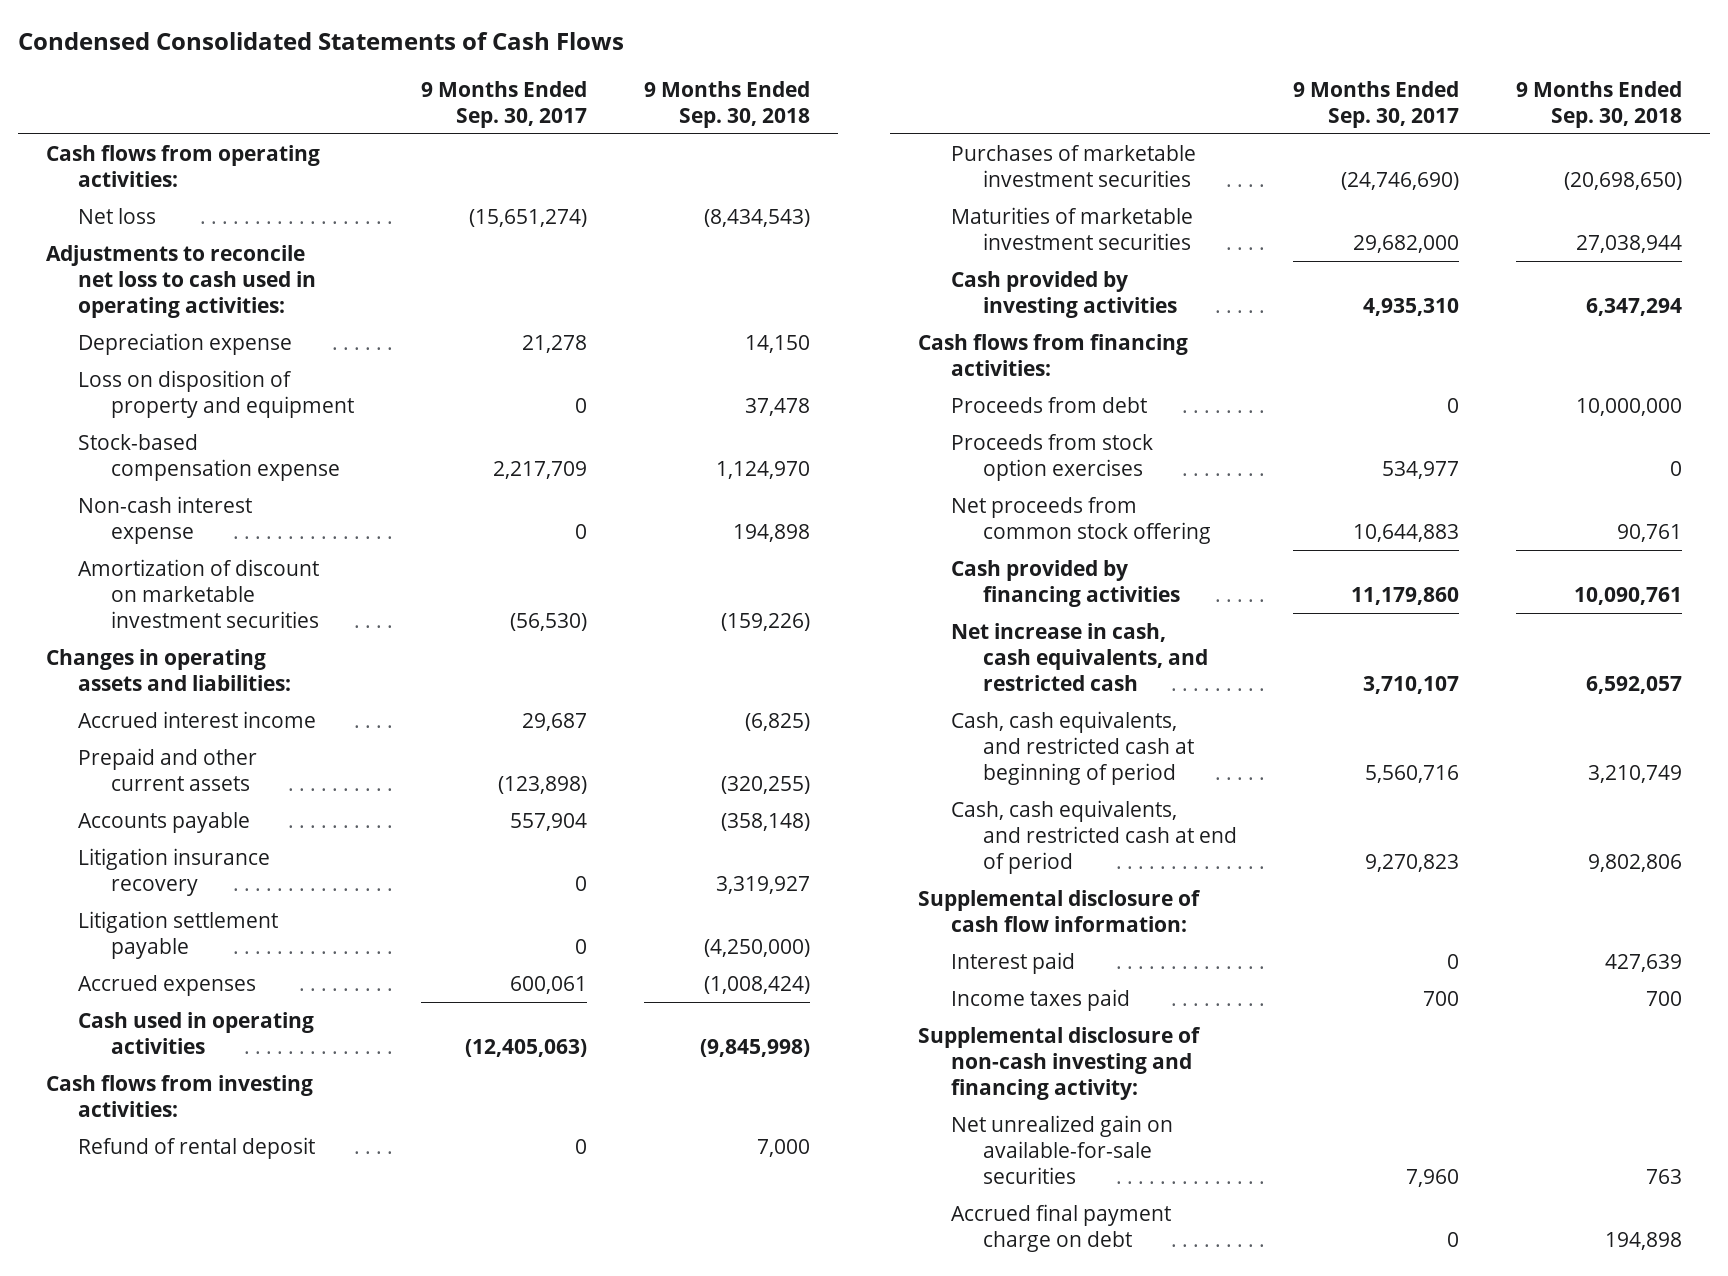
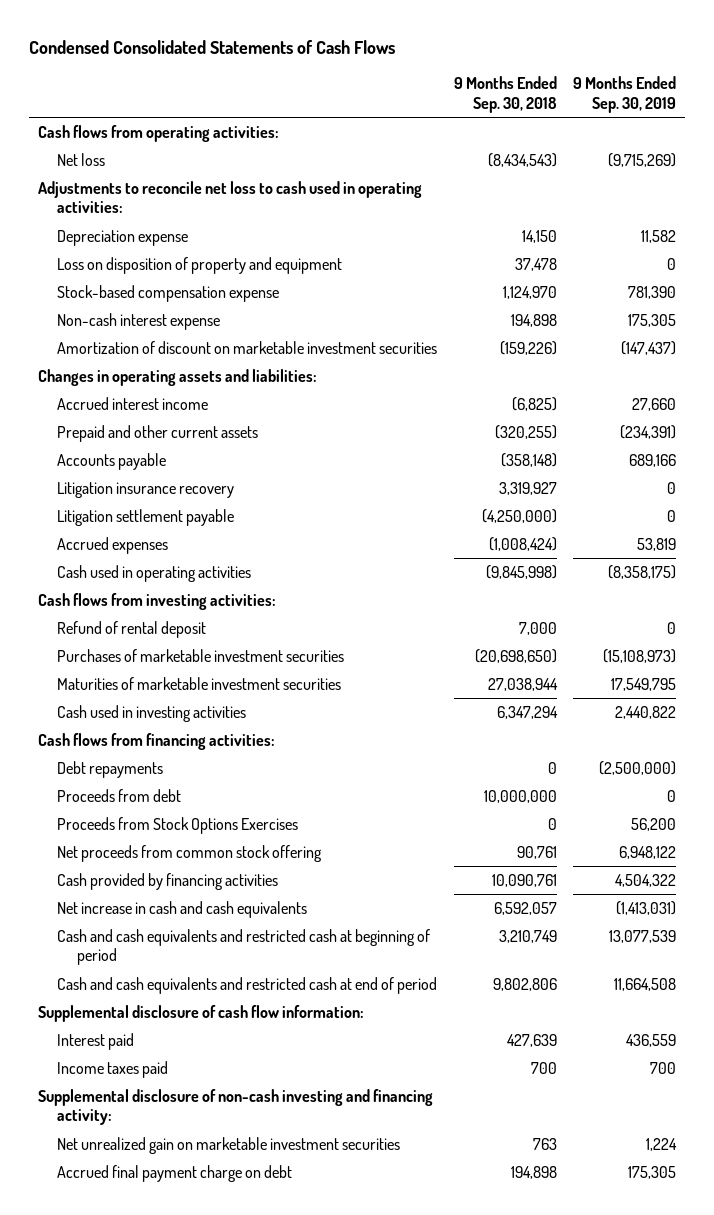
- | 9 Months Ended Sep. 30, 2017 | 9 Months Ended Sep. 30, 2018
+ | 9 Months Ended Sep. 30, 2018 | 9 Months Ended Sep. 30, 2019
- Cash provided by investing activities | 4,935,310 | 6,347,294
+ Cash used in investing activities | 6,347,294 | 2,440,822
+ Debt repayments | 0 | (2,500,000)
- Proceeds from stock option exercises | 534,977 | 0
+ Proceeds from Stock Options Exercises | 0 | 56,200
- Net increase in cash, cash equivalents, and restricted cash | 3,710,107 | 6,592,057
- Cash, cash equivalents, and restricted cash at beginning of period | 5,560,716 | 3,210,749
- Cash, cash equivalents, and restricted cash at end of period | 9,270,823 | 9,802,806
+ Net increase in cash and cash equivalents | 6,592,057 | (1,413,031)
+ Cash and cash equivalents and restricted cash at beginning of period | 3,210,749 | 13,077,539
+ Cash and cash equivalents and restricted cash at end of period | 9,802,806 | 11,664,508
- Net unrealized gain on available-for-sale securities | 7,960 | 763
+ Net unrealized gain on marketable investment securities | 763 | 1,224

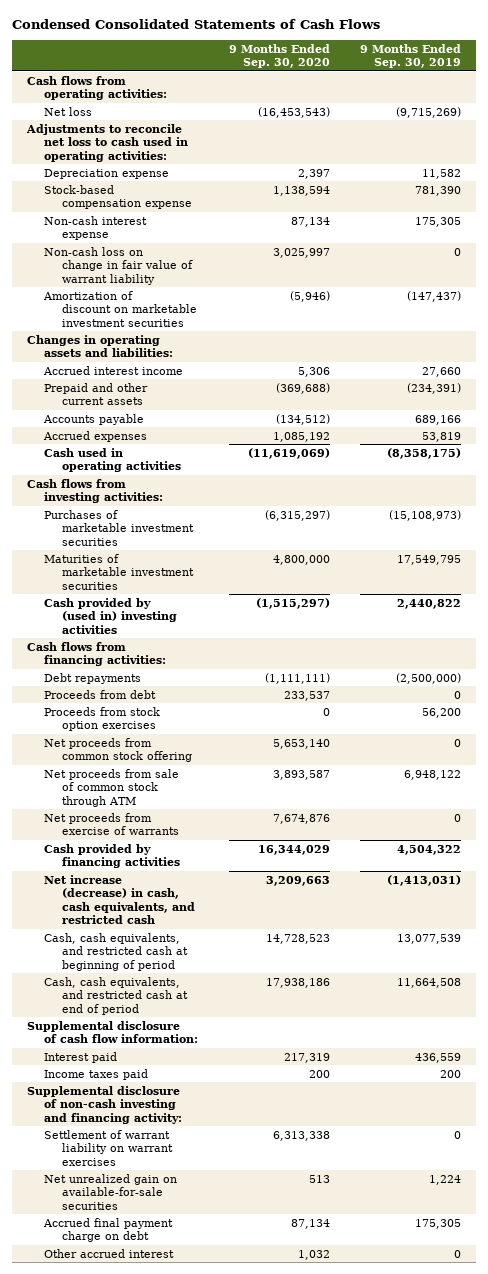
- | 9 Months Ended Sep. 30, 2018 | 9 Months Ended Sep. 30, 2019
+ | 9 Months Ended Sep. 30, 2020 | 9 Months Ended Sep. 30, 2019
- Loss on disposition of property and equipment | 37,478 | 0
+ Non-cash loss on change in fair value of warrant liability | 3,025,997 | 0
- Litigation insurance recovery | 3,319,927 | 0
- Litigation settlement payable | (4,250,000) | 0
- Refund of rental deposit | 7,000 | 0
- Cash used in investing activities | 6,347,294 | 2,440,822
+ Cash provided by (used in) investing activities | (1,515,297) | 2,440,822
- Proceeds from Stock Options Exercises | 0 | 56,200
- Net proceeds from common stock offering | 90,761 | 6,948,122
+ Proceeds from stock option exercises | 0 | 56,200
+ Net proceeds from common stock offering | 5,653,140 | 0
+ Net proceeds from sale of common stock through ATM | 3,893,587 | 6,948,122
+ Net proceeds from exercise of warrants | 7,674,876 | 0
- Net increase in cash and cash equivalents | 6,592,057 | (1,413,031)
- Cash and cash equivalents and restricted cash at beginning of period | 3,210,749 | 13,077,539
- Cash and cash equivalents and restricted cash at end of period | 9,802,806 | 11,664,508
+ Net increase (decrease) in cash, cash equivalents, and restricted cash | 3,209,663 | (1,413,031)
+ Cash, cash equivalents, and restricted cash at beginning of period | 14,728,523 | 13,077,539
+ Cash, cash equivalents, and restricted cash at end of period | 17,938,186 | 11,664,508
- Income taxes paid | 700 | 700
+ Income taxes paid | 200 | 200
- Net unrealized gain on marketable investment securities | 763 | 1,224
+ Settlement of warrant liability on warrant exercises | 6,313,338 | 0
+ Net unrealized gain on available-for-sale securities | 513 | 1,224
+ Other accrued interest | 1,032 | 0

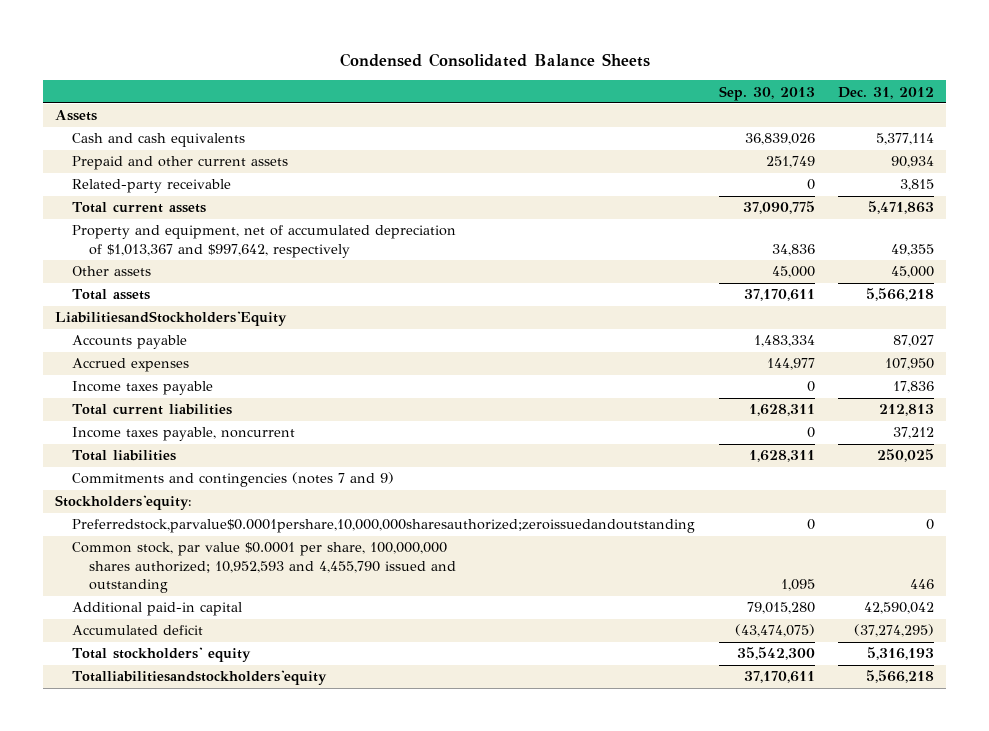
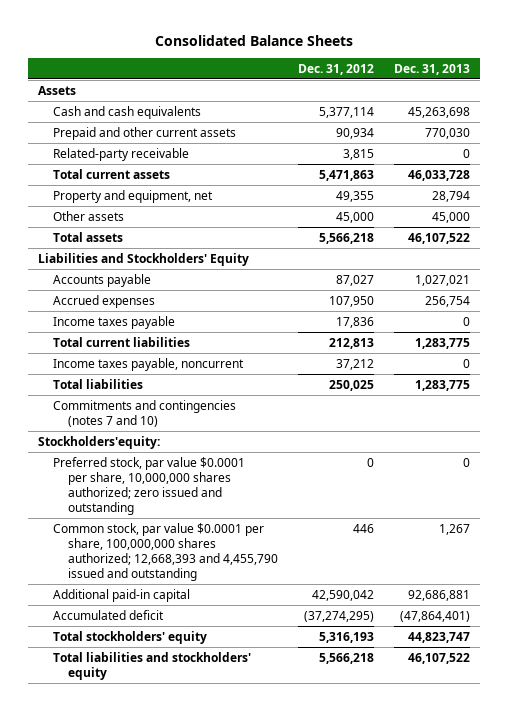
- Condensed Consolidated Balance Sheets
+ Consolidated Balance Sheets
- | Sep. 30, 2013 | Dec. 31, 2012
+ | Dec. 31, 2012 | Dec. 31, 2013
- Property and equipment, net of accumulated depreciation of $1,013,367 and $997,642, respectively | 34,836 | 49,355
+ Property and equipment, net | 49,355 | 28,794
- LiabilitiesandStockholders'Equity
+ Liabilities and Stockholders' Equity
- Commitments and contingencies (notes 7 and 9)
+ Commitments and contingencies (notes 7 and 10)
- Preferredstock,parvalue$0.0001pershare,10,000,000sharesauthorized;zeroissuedandoutstanding | 0 | 0
- Common stock, par value $0.0001 per share, 100,000,000 shares authorized; 10,952,593 and 4,455,790 issued and outstanding | 1,095 | 446
+ Preferred stock, par value $0.0001 per share, 10,000,000 shares authorized; zero issued and outstanding | 0 | 0
+ Common stock, par value $0.0001 per share, 100,000,000 shares authorized; 12,668,393 and 4,455,790 issued and outstanding | 446 | 1,267
- Totalliabilitiesandstockholders'equity | 37,170,611 | 5,566,218
+ Total liabilities and stockholders' equity | 5,566,218 | 46,107,522

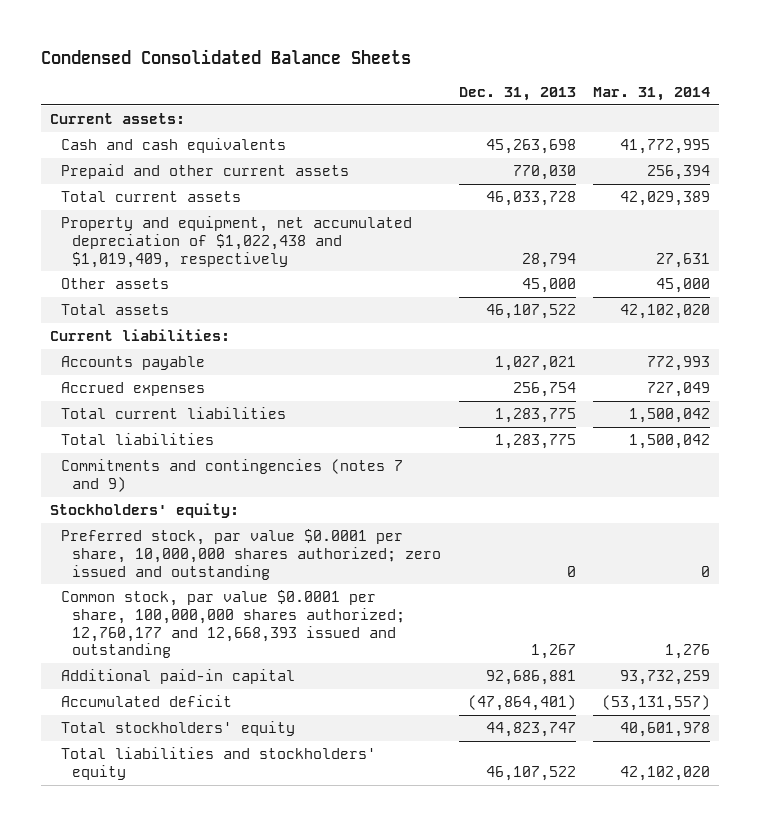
- Consolidated Balance Sheets
+ Condensed Consolidated Balance Sheets
- | Dec. 31, 2012 | Dec. 31, 2013
+ | Dec. 31, 2013 | Mar. 31, 2014
- Assets
+ Current assets:
- Related-party receivable | 3,815 | 0
- Property and equipment, net | 49,355 | 28,794
+ Property and equipment, net accumulated depreciation of $1,022,438 and $1,019,409, respectively | 28,794 | 27,631
- Liabilities and Stockholders' Equity
+ Current liabilities:
- Income taxes payable | 17,836 | 0
- Income taxes payable, noncurrent | 37,212 | 0
- Commitments and contingencies (notes 7 and 10)
- Stockholders'equity:
+ Commitments and contingencies (notes 7 and 9)
+ Stockholders' equity:
- Common stock, par value $0.0001 per share, 100,000,000 shares authorized; 12,668,393 and 4,455,790 issued and outstanding | 446 | 1,267
+ Common stock, par value $0.0001 per share, 100,000,000 shares authorized; 12,760,177 and 12,668,393 issued and outstanding | 1,267 | 1,276

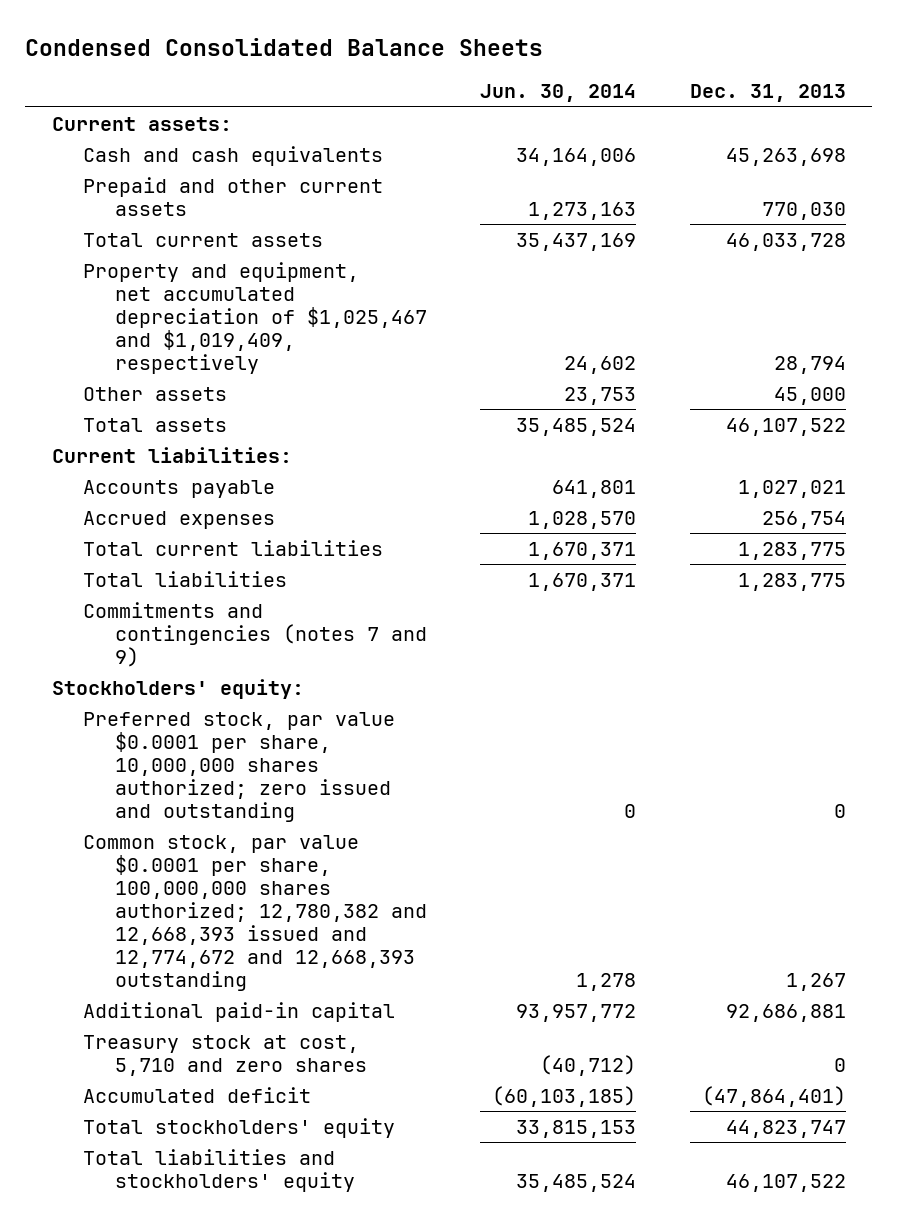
- | Dec. 31, 2013 | Mar. 31, 2014
+ | Jun. 30, 2014 | Dec. 31, 2013
- Property and equipment, net accumulated depreciation of $1,022,438 and $1,019,409, respectively | 28,794 | 27,631
+ Property and equipment, net accumulated depreciation of $1,025,467 and $1,019,409, respectively | 24,602 | 28,794
- Common stock, par value $0.0001 per share, 100,000,000 shares authorized; 12,760,177 and 12,668,393 issued and outstanding | 1,267 | 1,276
+ Common stock, par value $0.0001 per share, 100,000,000 shares authorized; 12,780,382 and 12,668,393 issued and 12,774,672 and 12,668,393 outstanding | 1,278 | 1,267
+ Treasury stock at cost, 5,710 and zero shares | (40,712) | 0

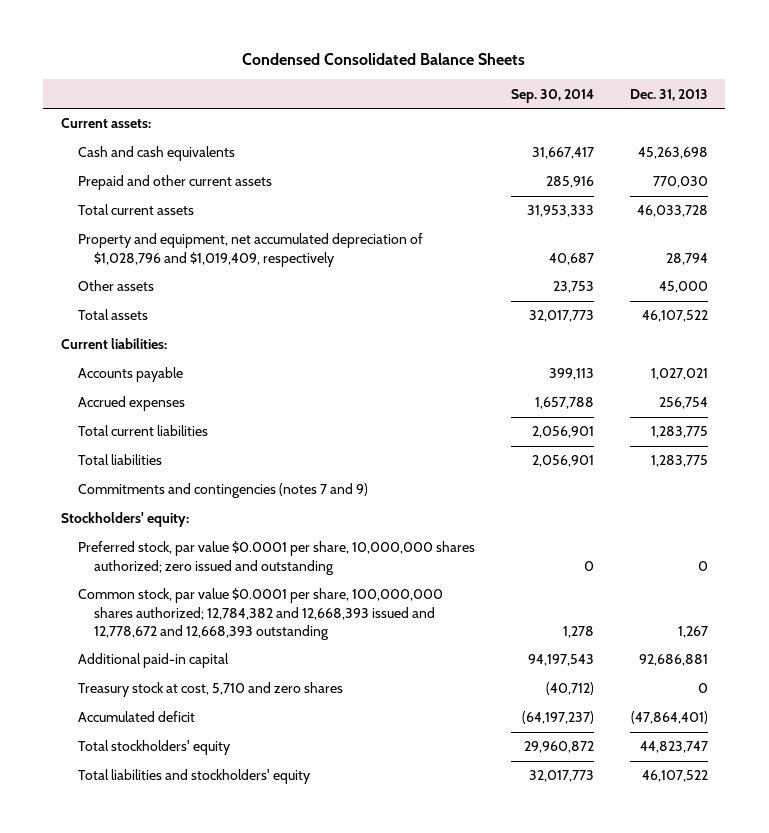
- | Jun. 30, 2014 | Dec. 31, 2013
+ | Sep. 30, 2014 | Dec. 31, 2013
- Property and equipment, net accumulated depreciation of $1,025,467 and $1,019,409, respectively | 24,602 | 28,794
+ Property and equipment, net accumulated depreciation of $1,028,796 and $1,019,409, respectively | 40,687 | 28,794
- Common stock, par value $0.0001 per share, 100,000,000 shares authorized; 12,780,382 and 12,668,393 issued and 12,774,672 and 12,668,393 outstanding | 1,278 | 1,267
+ Common stock, par value $0.0001 per share, 100,000,000 shares authorized; 12,784,382 and 12,668,393 issued and 12,778,672 and 12,668,393 outstanding | 1,278 | 1,267

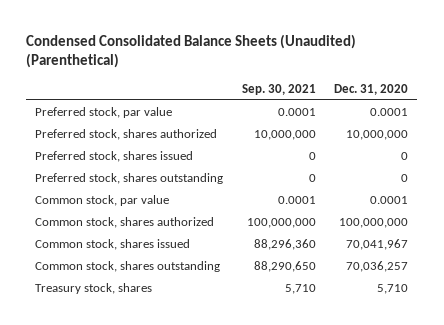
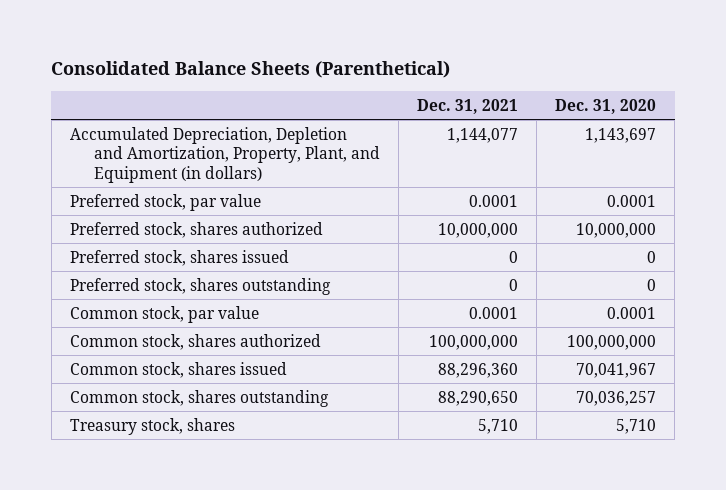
- Condensed Consolidated Balance Sheets (Unaudited) (Parenthetical)
+ Consolidated Balance Sheets (Parenthetical)
- | Sep. 30, 2021 | Dec. 31, 2020
+ | Dec. 31, 2021 | Dec. 31, 2020
+ Accumulated Depreciation, Depletion and Amortization, Property, Plant, and Equipment (in dollars) | 1,144,077 | 1,143,697

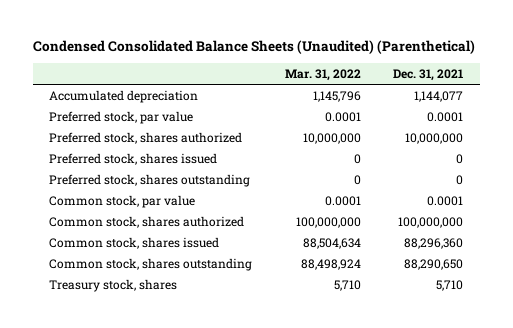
- Consolidated Balance Sheets (Parenthetical)
+ Condensed Consolidated Balance Sheets (Unaudited) (Parenthetical)
- | Dec. 31, 2021 | Dec. 31, 2020
+ | Mar. 31, 2022 | Dec. 31, 2021
- Accumulated Depreciation, Depletion and Amortization, Property, Plant, and Equipment (in dollars) | 1,144,077 | 1,143,697
+ Accumulated depreciation | 1,145,796 | 1,144,077

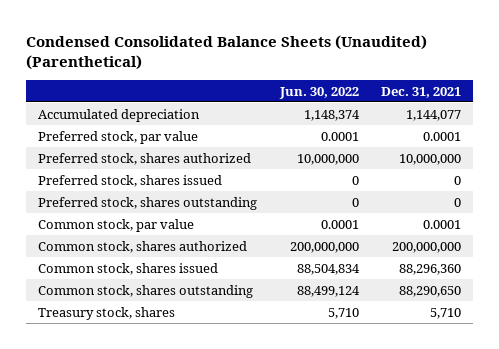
- | Mar. 31, 2022 | Dec. 31, 2021
+ | Jun. 30, 2022 | Dec. 31, 2021
- Common stock, shares authorized | 100,000,000 | 100,000,000
+ Common stock, shares authorized | 200,000,000 | 200,000,000

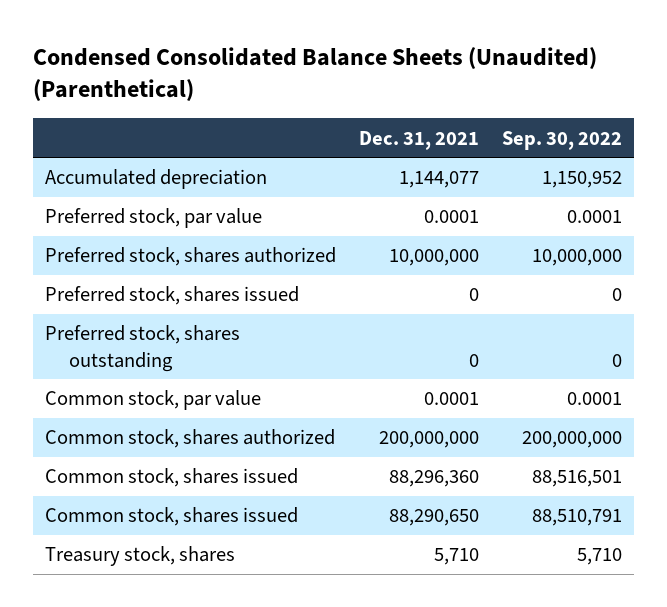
- | Jun. 30, 2022 | Dec. 31, 2021
+ | Dec. 31, 2021 | Sep. 30, 2022
- Common stock, shares outstanding | 88,499,124 | 88,290,650
+ Common stock, shares issued | 88,290,650 | 88,510,791

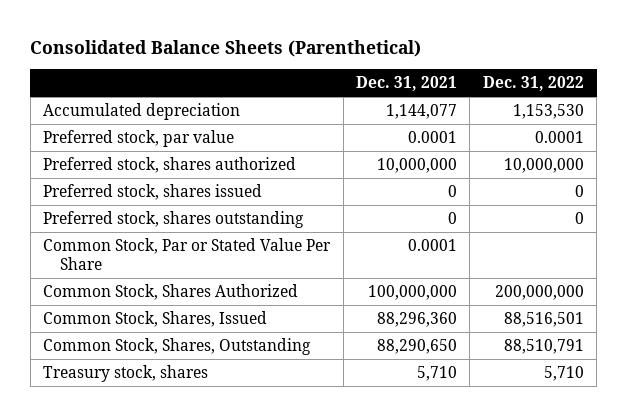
- Condensed Consolidated Balance Sheets (Unaudited) (Parenthetical)
+ Consolidated Balance Sheets (Parenthetical)
- | Dec. 31, 2021 | Sep. 30, 2022
+ | Dec. 31, 2021 | Dec. 31, 2022
- Common stock, par value | 0.0001 | 0.0001
- Common stock, shares authorized | 200,000,000 | 200,000,000
- Common stock, shares issued | 88,296,360 | 88,516,501
- Common stock, shares issued | 88,290,650 | 88,510,791
+ Common Stock, Par or Stated Value Per Share | 0.0001 |
+ Common Stock, Shares Authorized | 100,000,000 | 200,000,000
+ Common Stock, Shares, Issued | 88,296,360 | 88,516,501
+ Common Stock, Shares, Outstanding | 88,290,650 | 88,510,791

